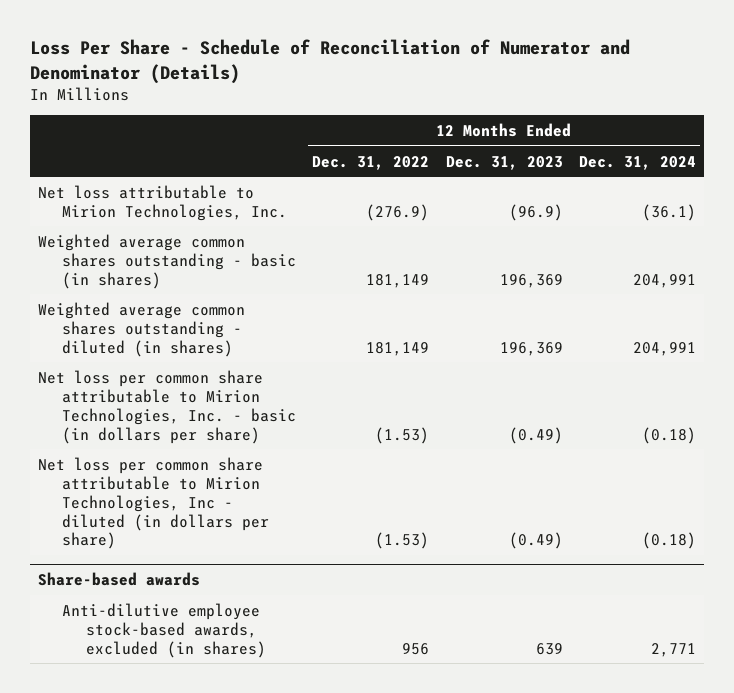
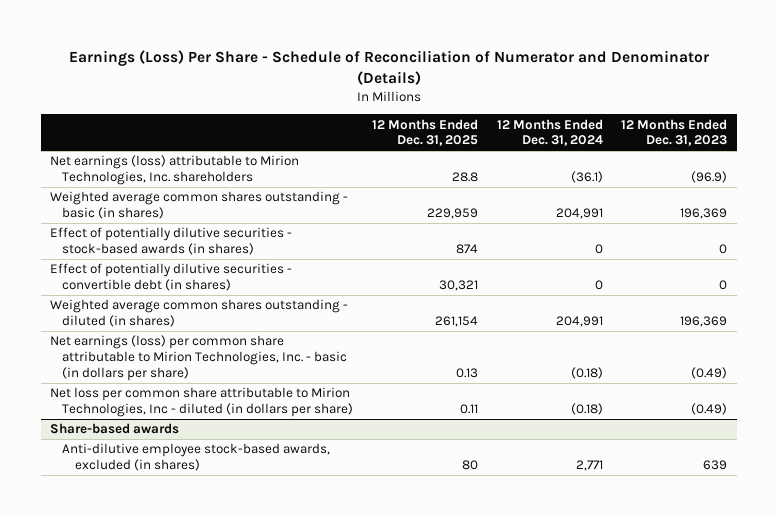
- Loss Per Share - Schedule of Reconciliation of Numerator and Denominator (Details)
+ Earnings (Loss) Per Share - Schedule of Reconciliation of Numerator and Denominator (Details)
- | 12 Months Ended Dec. 31, 2022 | 12 Months Ended Dec. 31, 2023 | 12 Months Ended Dec. 31, 2024
+ | 12 Months Ended Dec. 31, 2025 | 12 Months Ended Dec. 31, 2024 | 12 Months Ended Dec. 31, 2023
- Net loss attributable to Mirion Technologies, Inc. | (276.9) | (96.9) | (36.1)
+ Net earnings (loss) attributable to Mirion Technologies, Inc. shareholders | 28.8 | (36.1) | (96.9)
+ Effect of potentially dilutive securities - stock-based awards (in shares) | 874 | 0 | 0
+ Effect of potentially dilutive securities - convertible debt (in shares) | 30,321 | 0 | 0
- Net loss per common share attributable to Mirion Technologies, Inc. - basic (in dollars per share) | (1.53) | (0.49) | (0.18)
+ Net earnings (loss) per common share attributable to Mirion Technologies, Inc. - basic (in dollars per share) | 0.13 | (0.18) | (0.49)

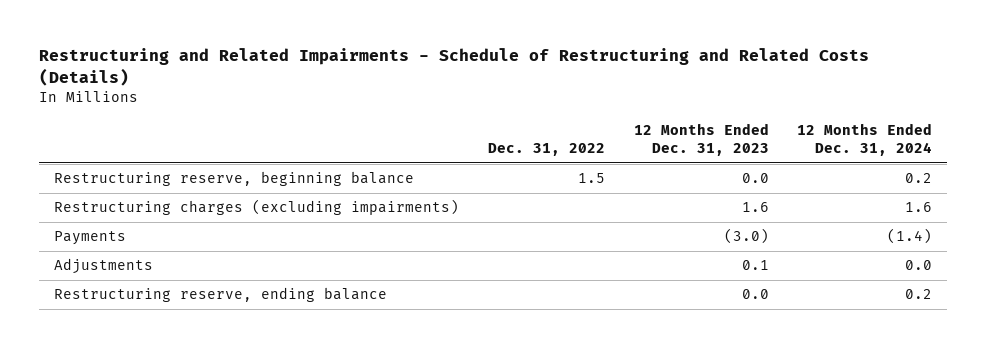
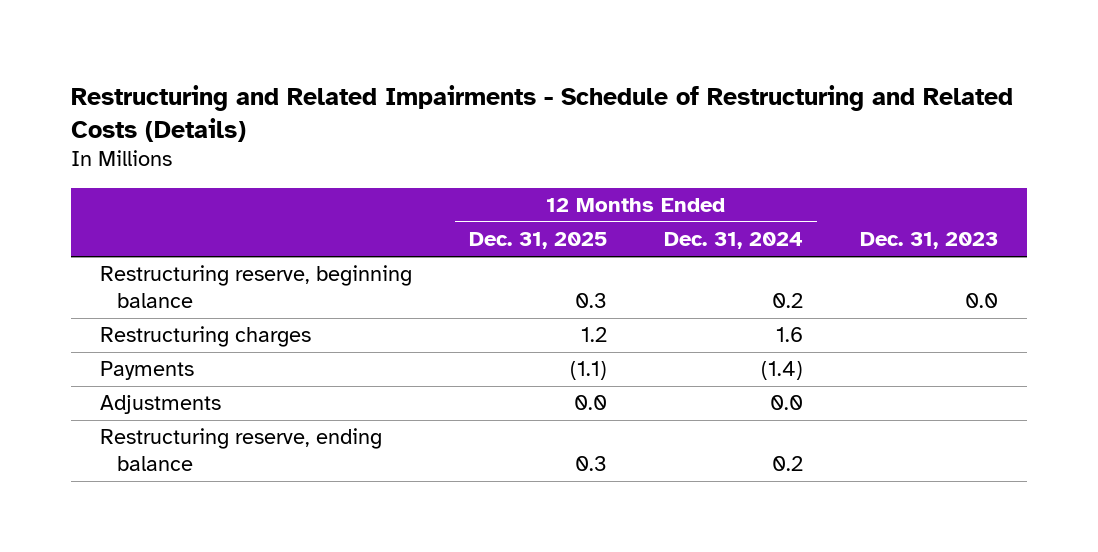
- | Dec. 31, 2022 | 12 Months Ended Dec. 31, 2023 | 12 Months Ended Dec. 31, 2024
+ | 12 Months Ended Dec. 31, 2025 | 12 Months Ended Dec. 31, 2024 | Dec. 31, 2023
- Restructuring charges (excluding impairments) | | 1.6 | 1.6
+ Restructuring charges | 1.2 | 1.6 |

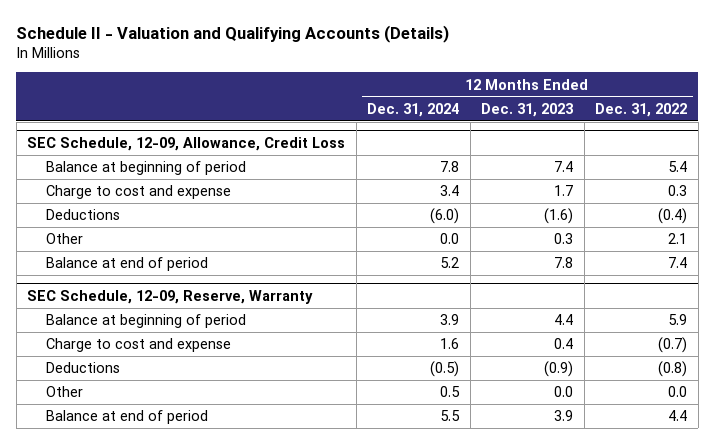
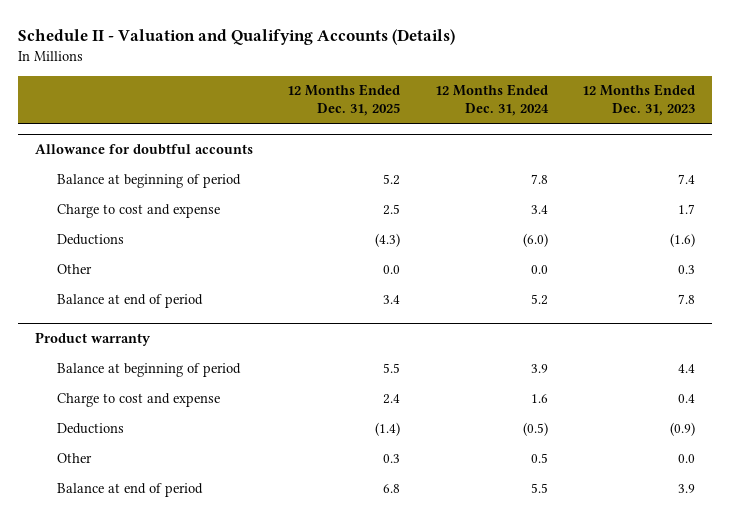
- | 12 Months Ended Dec. 31, 2024 | 12 Months Ended Dec. 31, 2023 | 12 Months Ended Dec. 31, 2022
+ | 12 Months Ended Dec. 31, 2025 | 12 Months Ended Dec. 31, 2024 | 12 Months Ended Dec. 31, 2023
- SEC Schedule, 12-09, Allowance, Credit Loss
+ Allowance for doubtful accounts
- SEC Schedule, 12-09, Reserve, Warranty
+ Product warranty

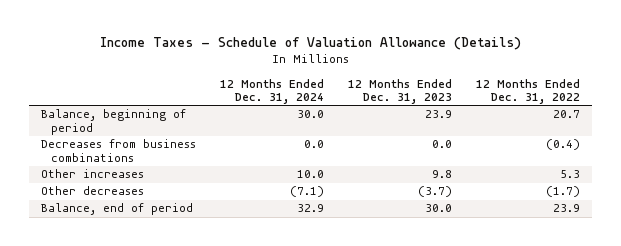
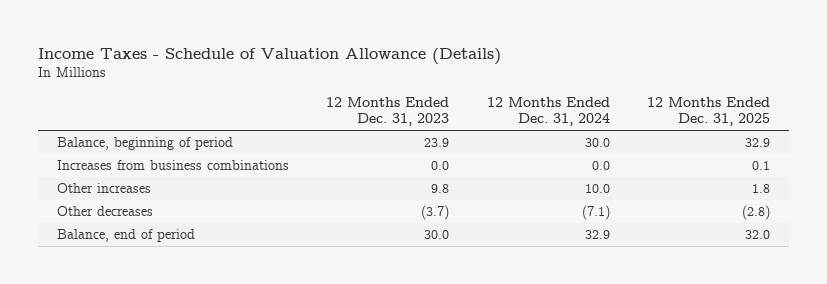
- | 12 Months Ended Dec. 31, 2024 | 12 Months Ended Dec. 31, 2023 | 12 Months Ended Dec. 31, 2022
+ | 12 Months Ended Dec. 31, 2023 | 12 Months Ended Dec. 31, 2024 | 12 Months Ended Dec. 31, 2025
- Decreases from business combinations | 0.0 | 0.0 | (0.4)
+ Increases from business combinations | 0.0 | 0.0 | 0.1

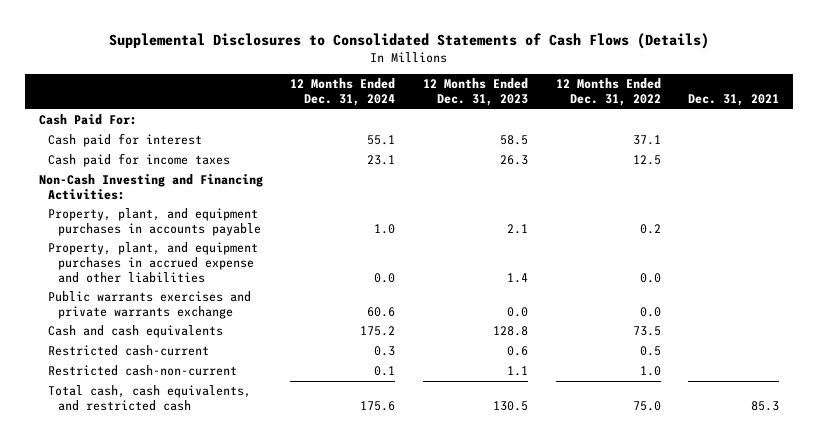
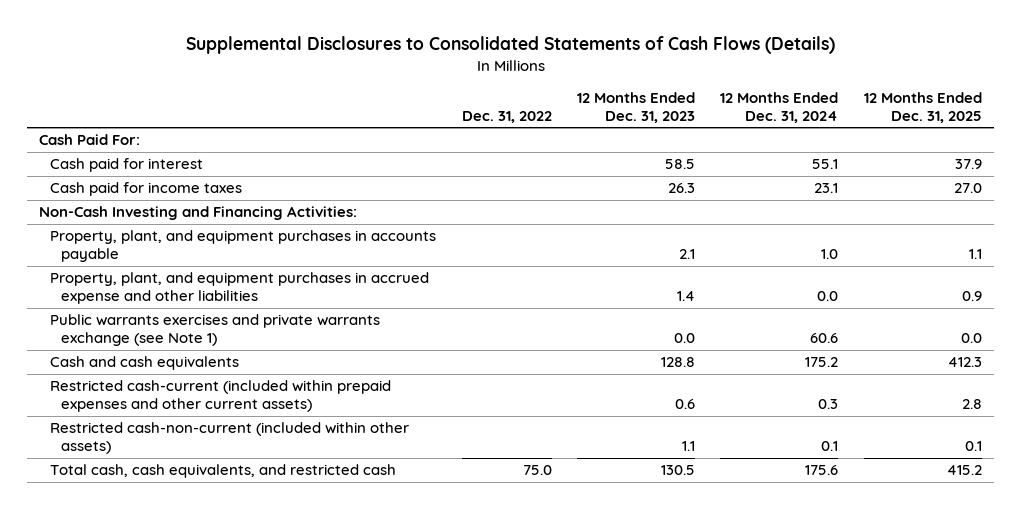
- | 12 Months Ended Dec. 31, 2024 | 12 Months Ended Dec. 31, 2023 | 12 Months Ended Dec. 31, 2022 | Dec. 31, 2021
+ | Dec. 31, 2022 | 12 Months Ended Dec. 31, 2023 | 12 Months Ended Dec. 31, 2024 | 12 Months Ended Dec. 31, 2025
- Public warrants exercises and private warrants exchange | 60.6 | 0.0 | 0.0 |
+ Public warrants exercises and private warrants exchange (see Note 1) | | 0.0 | 60.6 | 0.0
- Restricted cash-current | 0.3 | 0.6 | 0.5 |
- Restricted cash-non-current | 0.1 | 1.1 | 1.0 |
+ Restricted cash-current (included within prepaid expenses and other current assets) | | 0.6 | 0.3 | 2.8
+ Restricted cash-non-current (included within other assets) | | 1.1 | 0.1 | 0.1

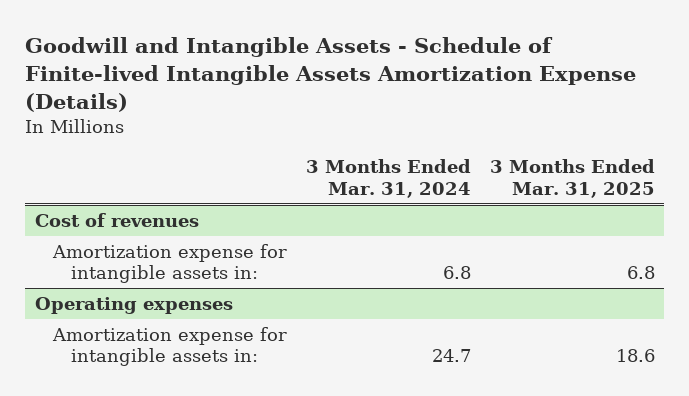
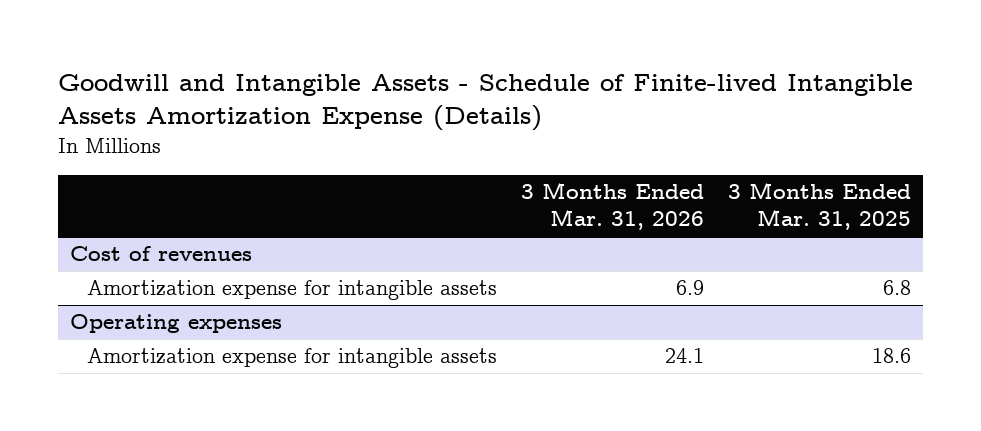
- | 3 Months Ended Mar. 31, 2024 | 3 Months Ended Mar. 31, 2025
+ | 3 Months Ended Mar. 31, 2026 | 3 Months Ended Mar. 31, 2025
@ Cost of revenues
- Amortization expense for intangible assets in: | 6.8 | 6.8
+ Amortization expense for intangible assets | 6.9 | 6.8
@ Operating expenses
- Amortization expense for intangible assets in: | 24.7 | 18.6
+ Amortization expense for intangible assets | 24.1 | 18.6

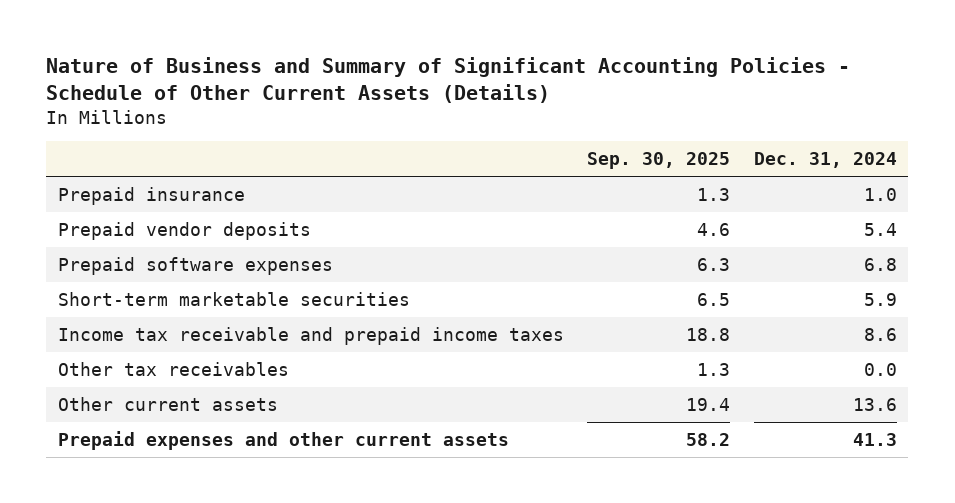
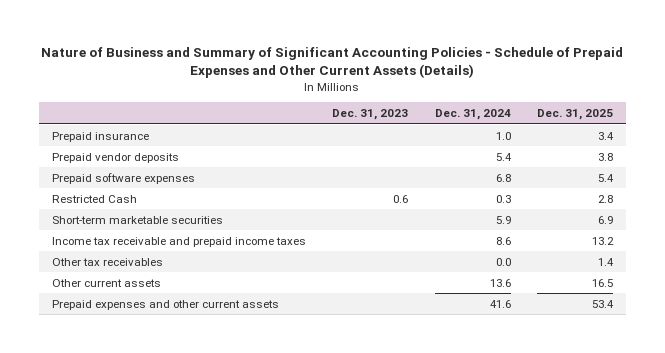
- Nature of Business and Summary of Significant Accounting Policies - Schedule of Other Current Assets (Details)
+ Nature of Business and Summary of Significant Accounting Policies - Schedule of Prepaid Expenses and Other Current Assets (Details)
- | Sep. 30, 2025 | Dec. 31, 2024
+ | Dec. 31, 2023 | Dec. 31, 2024 | Dec. 31, 2025
+ Restricted Cash | 0.6 | 0.3 | 2.8
- Prepaid expenses and other current assets | 58.2 | 41.3
+ Prepaid expenses and other current assets | | 41.6 | 53.4

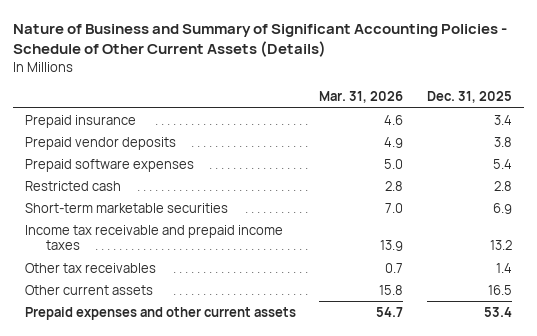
- Nature of Business and Summary of Significant Accounting Policies - Schedule of Prepaid Expenses and Other Current Assets (Details)
+ Nature of Business and Summary of Significant Accounting Policies - Schedule of Other Current Assets (Details)
- | Dec. 31, 2023 | Dec. 31, 2024 | Dec. 31, 2025
+ | Mar. 31, 2026 | Dec. 31, 2025
- Restricted Cash | 0.6 | 0.3 | 2.8
+ Restricted cash | 2.8 | 2.8

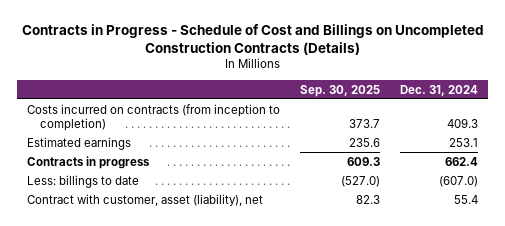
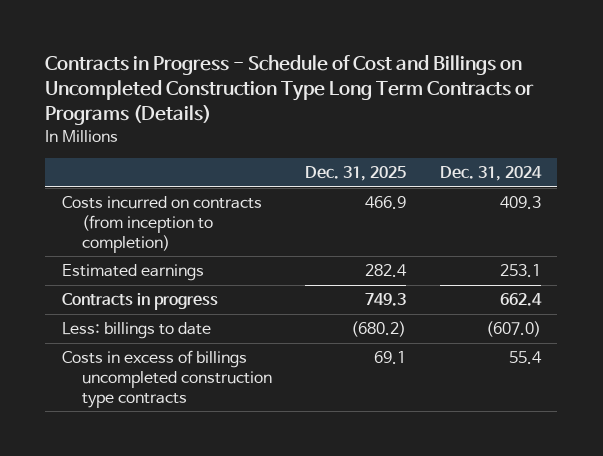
- Contracts in Progress - Schedule of Cost and Billings on Uncompleted Construction Contracts (Details)
+ Contracts in Progress - Schedule of Cost and Billings on Uncompleted Construction Type Long Term Contracts or Programs (Details)
- | Sep. 30, 2025 | Dec. 31, 2024
+ | Dec. 31, 2025 | Dec. 31, 2024
- Contract with customer, asset (liability), net | 82.3 | 55.4
+ Costs in excess of billings uncompleted construction type contracts | 69.1 | 55.4

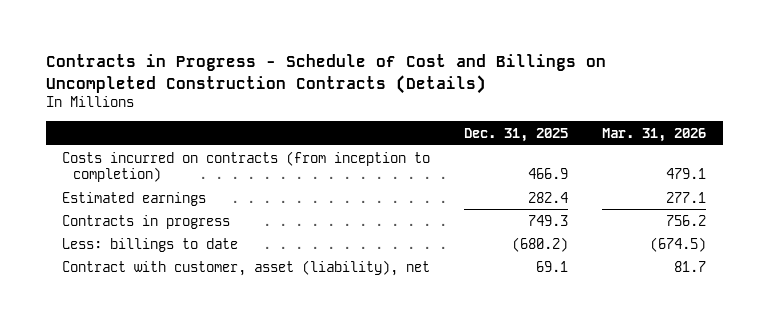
- Contracts in Progress - Schedule of Cost and Billings on Uncompleted Construction Type Long Term Contracts or Programs (Details)
+ Contracts in Progress - Schedule of Cost and Billings on Uncompleted Construction Contracts (Details)
- | Dec. 31, 2025 | Dec. 31, 2024
+ | Dec. 31, 2025 | Mar. 31, 2026
- Costs in excess of billings uncompleted construction type contracts | 69.1 | 55.4
+ Contract with customer, asset (liability), net | 69.1 | 81.7

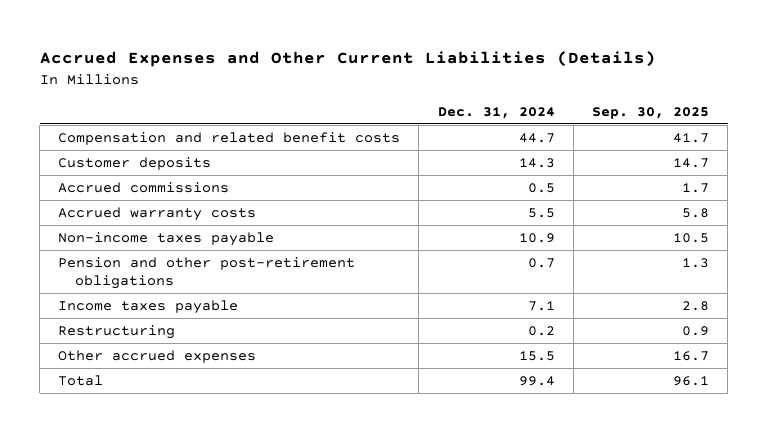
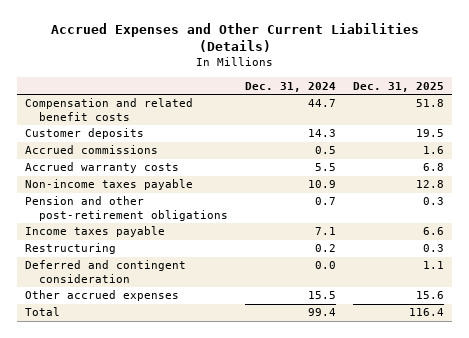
- | Dec. 31, 2024 | Sep. 30, 2025
+ | Dec. 31, 2024 | Dec. 31, 2025
+ Deferred and contingent consideration | 0.0 | 1.1

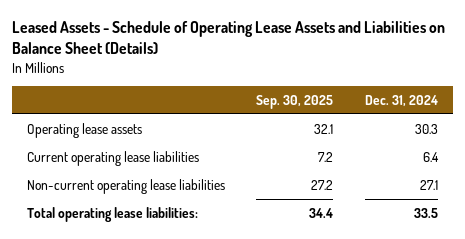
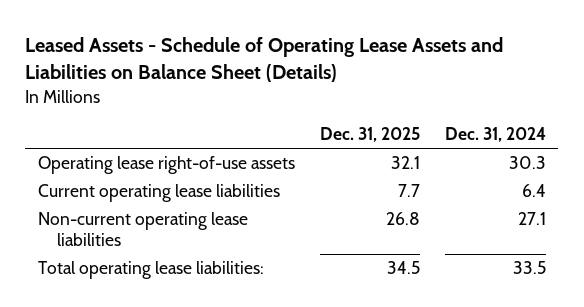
- | Sep. 30, 2025 | Dec. 31, 2024
+ | Dec. 31, 2025 | Dec. 31, 2024
- Operating lease assets | 32.1 | 30.3
+ Operating lease right-of-use assets | 32.1 | 30.3

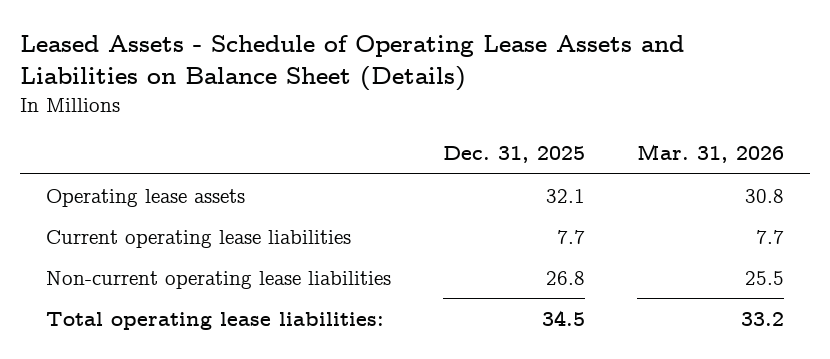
- | Dec. 31, 2025 | Dec. 31, 2024
+ | Dec. 31, 2025 | Mar. 31, 2026
- Operating lease right-of-use assets | 32.1 | 30.3
+ Operating lease assets | 32.1 | 30.8

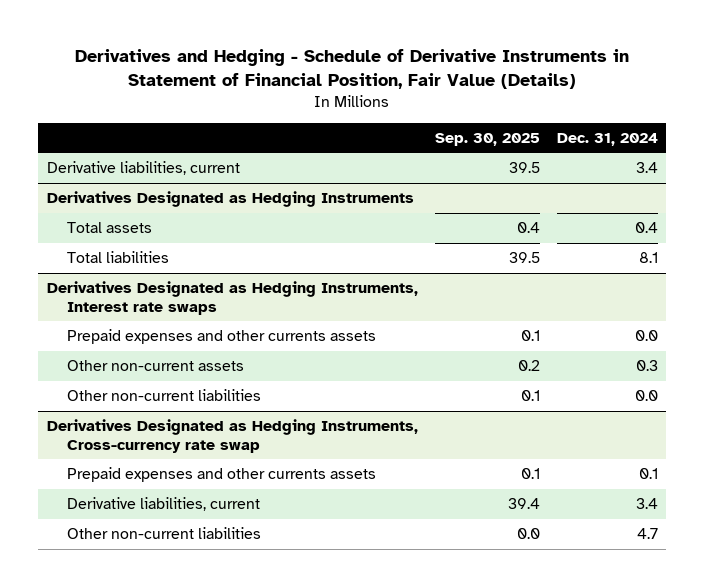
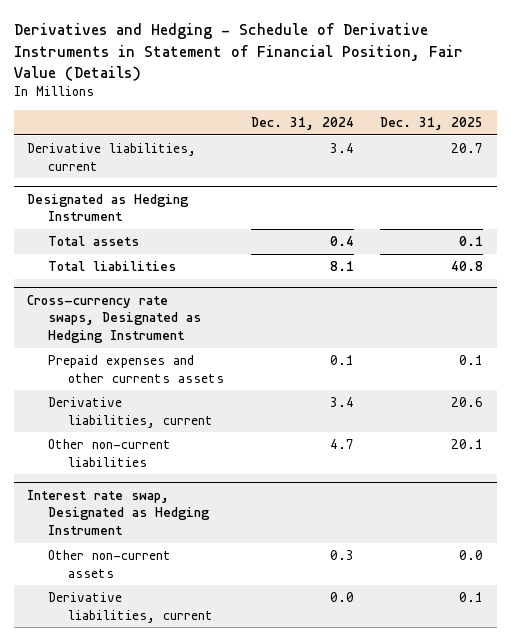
- | Sep. 30, 2025 | Dec. 31, 2024
+ | Dec. 31, 2024 | Dec. 31, 2025
- Derivatives Designated as Hedging Instruments
+ Designated as Hedging Instrument
- Derivatives Designated as Hedging Instruments, Interest rate swaps
- Prepaid expenses and other currents assets | 0.1 | 0.0
- Other non-current assets | 0.2 | 0.3
- Other non-current liabilities | 0.1 | 0.0
- Derivatives Designated as Hedging Instruments, Cross-currency rate swap
+ Cross-currency rate swaps, Designated as Hedging Instrument
+ Interest rate swap, Designated as Hedging Instrument
+ Other non-current assets | 0.3 | 0.0
+ Derivative liabilities, current | 0.0 | 0.1

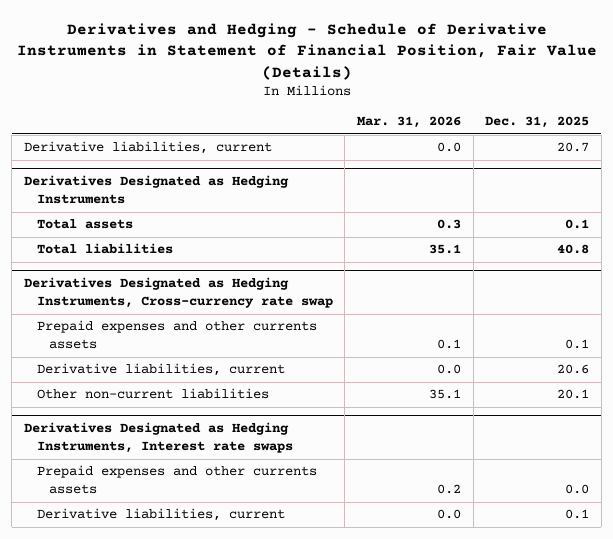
- | Dec. 31, 2024 | Dec. 31, 2025
+ | Mar. 31, 2026 | Dec. 31, 2025
- Designated as Hedging Instrument
+ Derivatives Designated as Hedging Instruments
- Cross-currency rate swaps, Designated as Hedging Instrument
+ Derivatives Designated as Hedging Instruments, Cross-currency rate swap
- Interest rate swap, Designated as Hedging Instrument
- Other non-current assets | 0.3 | 0.0
+ Derivatives Designated as Hedging Instruments, Interest rate swaps
+ Prepaid expenses and other currents assets | 0.2 | 0.0

